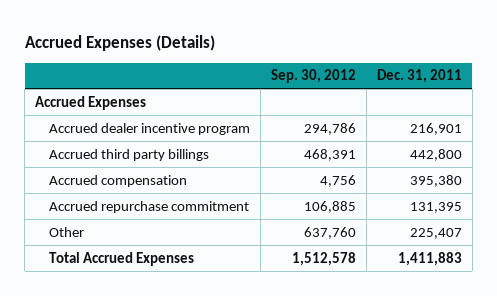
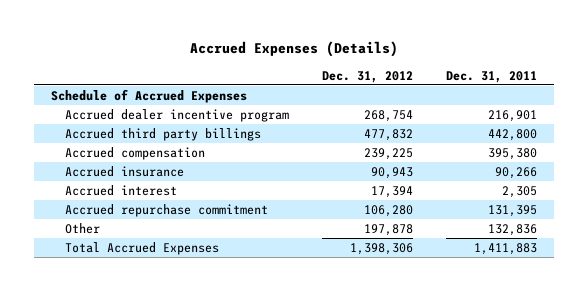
- | Sep. 30, 2012 | Dec. 31, 2011
+ | Dec. 31, 2012 | Dec. 31, 2011
- Accrued Expenses
+ Schedule of Accrued Expenses
+ Accrued insurance | 90,943 | 90,266
+ Accrued interest | 17,394 | 2,305
- Other | 637,760 | 225,407
+ Other | 197,878 | 132,836

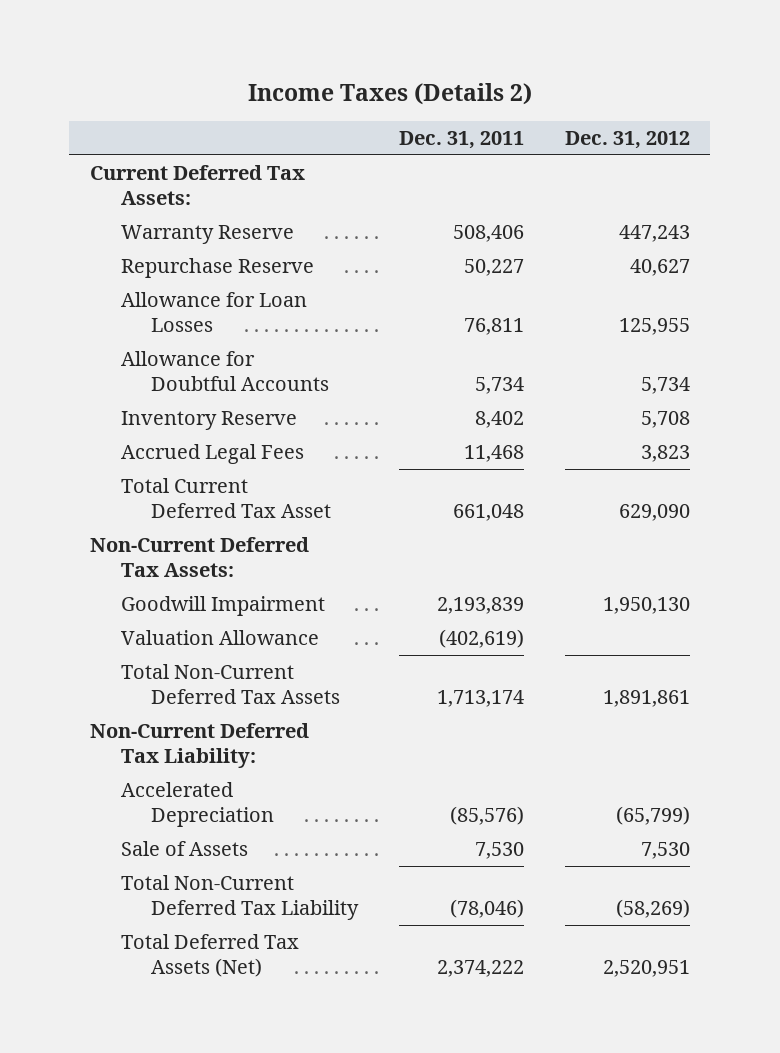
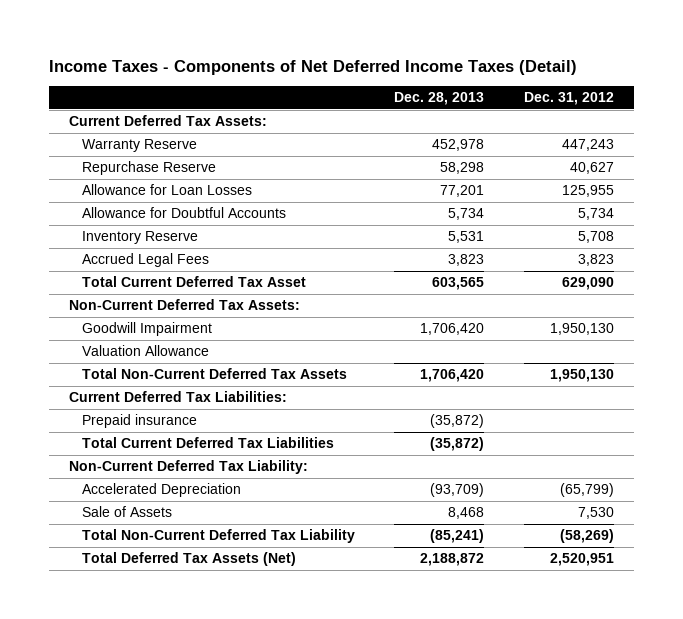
- Income Taxes (Details 2)
+ Income Taxes - Components of Net Deferred Income Taxes (Detail)
- | Dec. 31, 2011 | Dec. 31, 2012
+ | Dec. 28, 2013 | Dec. 31, 2012
- Total Non-Current Deferred Tax Assets | 1,713,174 | 1,891,861
+ Total Non-Current Deferred Tax Assets | 1,706,420 | 1,950,130
+ Current Deferred Tax Liabilities:
+ Prepaid insurance | (35,872) |
+ Total Current Deferred Tax Liabilities | (35,872) |

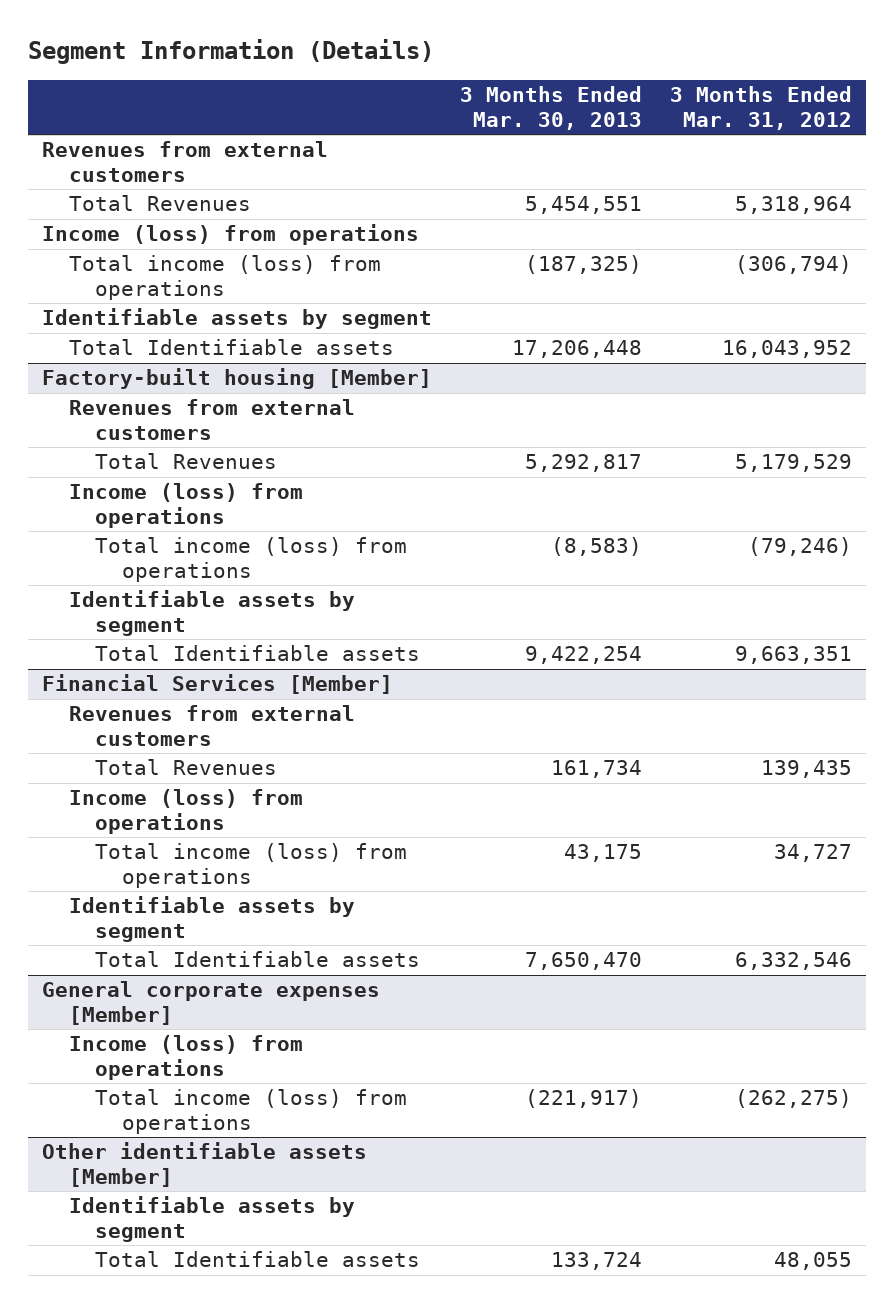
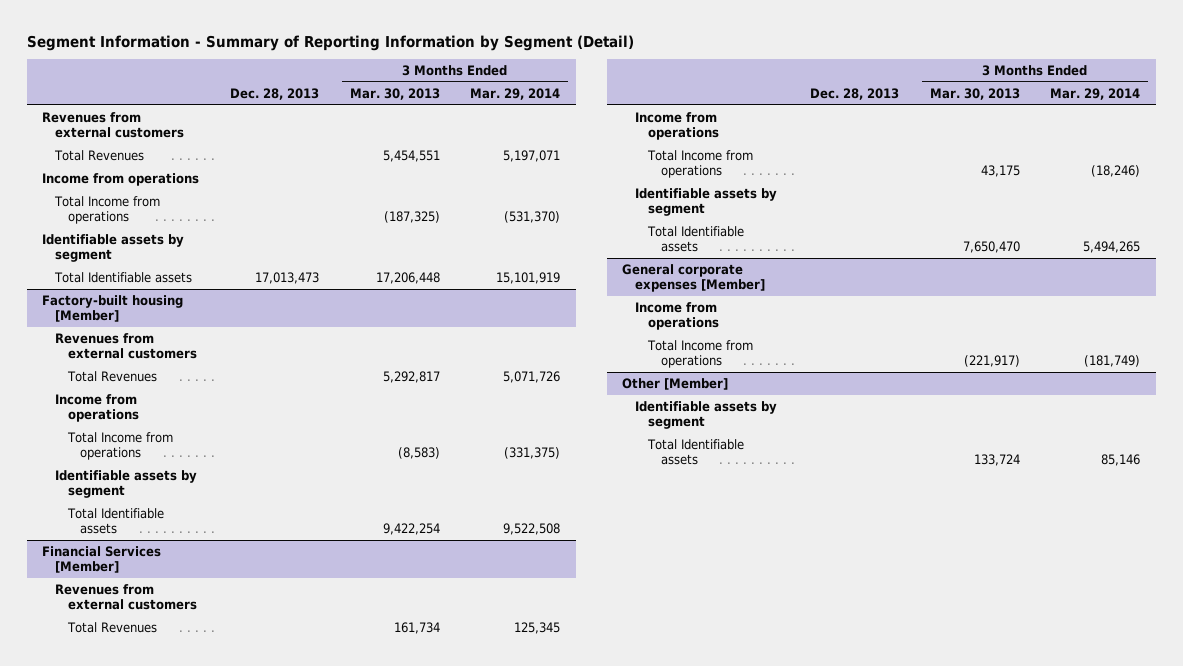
- Segment Information (Details)
+ Segment Information - Summary of Reporting Information by Segment (Detail)
- | 3 Months Ended Mar. 30, 2013 | 3 Months Ended Mar. 31, 2012
+ | Dec. 28, 2013 | 3 Months Ended Mar. 30, 2013 | 3 Months Ended Mar. 29, 2014
- Income (loss) from operations
- Total income (loss) from operations | (187,325) | (306,794)
+ Income from operations
+ Total Income from operations | | (187,325) | (531,370)
@ Factory-built housing [Member]
- Income (loss) from operations
- Total income (loss) from operations | (8,583) | (79,246)
+ Income from operations
+ Total Income from operations | | (8,583) | (331,375)
@ Financial Services [Member]
- Income (loss) from operations
- Total income (loss) from operations | 43,175 | 34,727
+ Income from operations
+ Total Income from operations | | 43,175 | (18,246)
@ General corporate expenses [Member]
- Income (loss) from operations
- Total income (loss) from operations | (221,917) | (262,275)
- Other identifiable assets [Member]
@ General corporate expenses [Member]
+ Income from operations
+ Total Income from operations | | (221,917) | (181,749)
+ Other [Member]

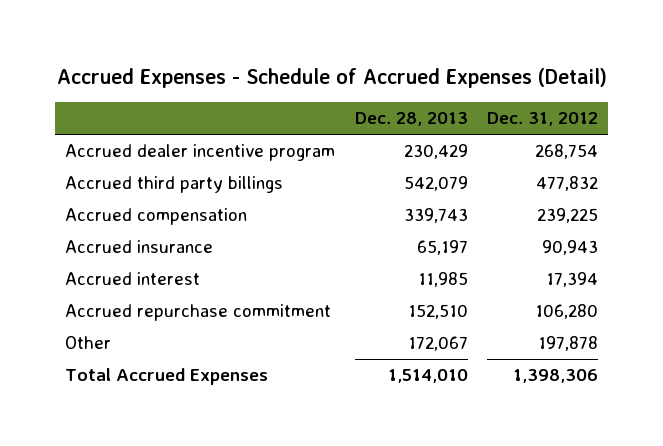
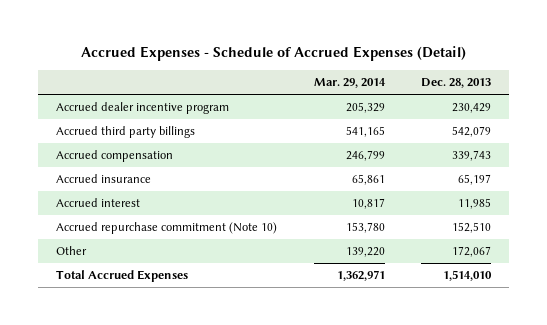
- | Dec. 28, 2013 | Dec. 31, 2012
+ | Mar. 29, 2014 | Dec. 28, 2013
- Accrued repurchase commitment | 152,510 | 106,280
+ Accrued repurchase commitment (Note 10) | 153,780 | 152,510

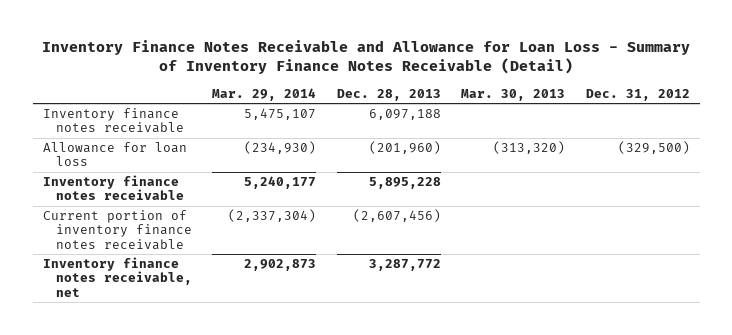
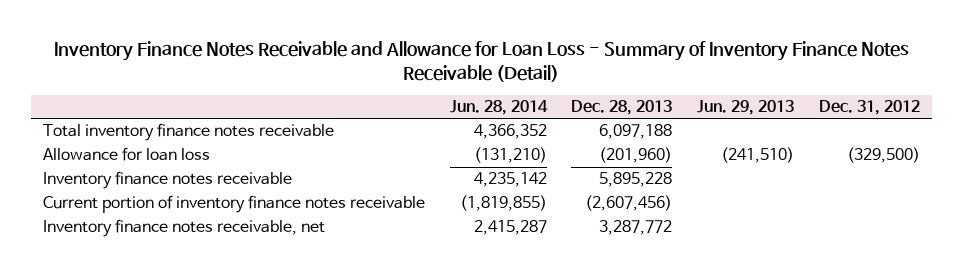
- | Mar. 29, 2014 | Dec. 28, 2013 | Mar. 30, 2013 | Dec. 31, 2012
+ | Jun. 28, 2014 | Dec. 28, 2013 | Jun. 29, 2013 | Dec. 31, 2012
- Inventory finance notes receivable | 5,475,107 | 6,097,188 | |
+ Total inventory finance notes receivable | 4,366,352 | 6,097,188 | |

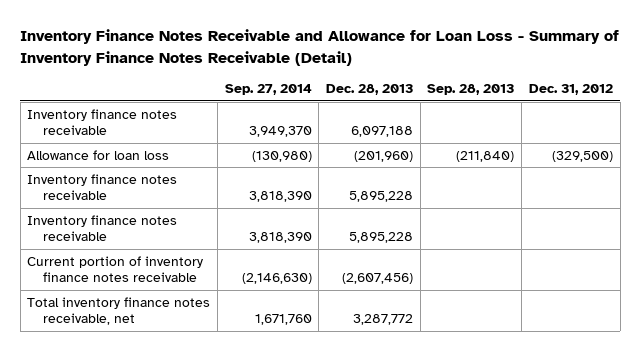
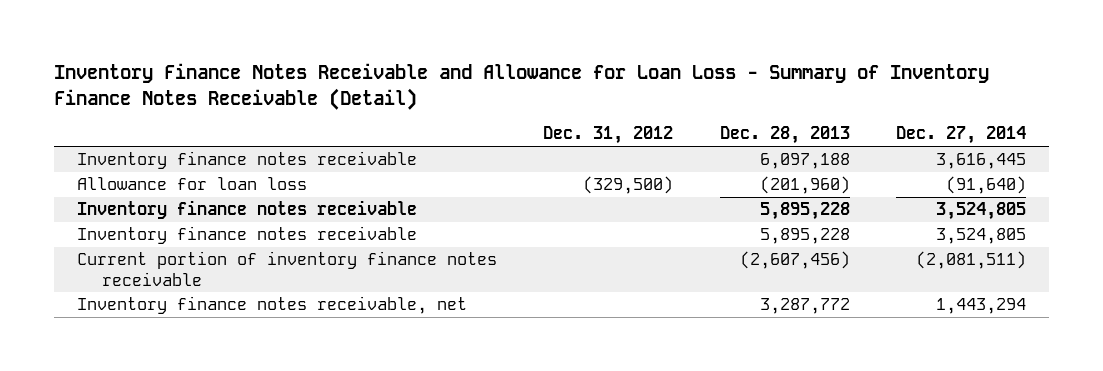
- | Sep. 27, 2014 | Dec. 28, 2013 | Sep. 28, 2013 | Dec. 31, 2012
+ | Dec. 31, 2012 | Dec. 28, 2013 | Dec. 27, 2014
- Total inventory finance notes receivable, net | 1,671,760 | 3,287,772 | |
+ Inventory finance notes receivable, net | | 3,287,772 | 1,443,294

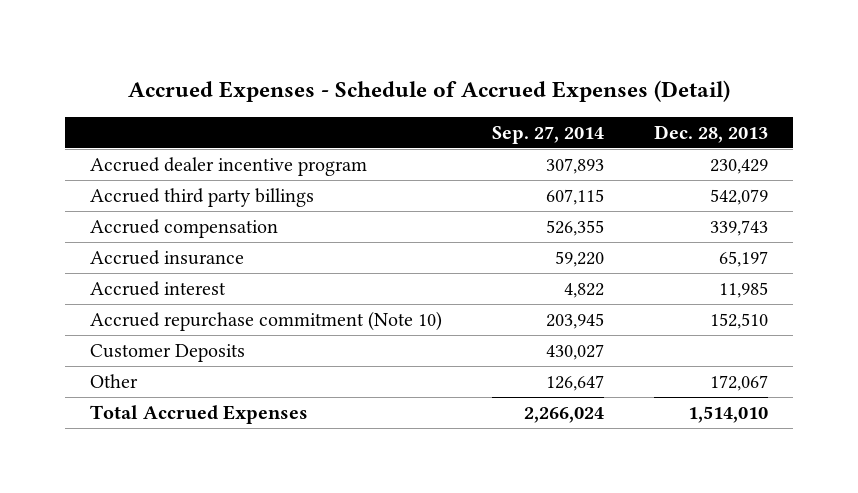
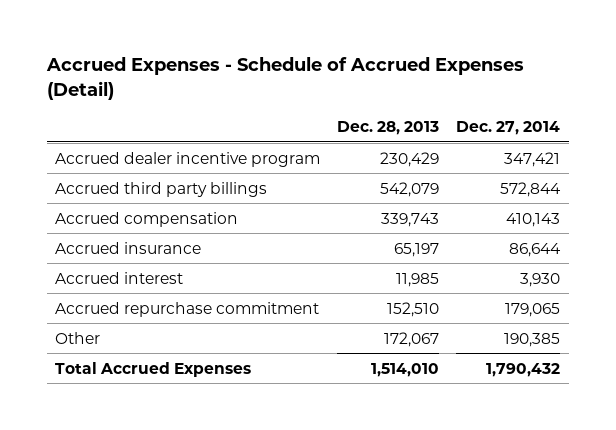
- | Sep. 27, 2014 | Dec. 28, 2013
+ | Dec. 28, 2013 | Dec. 27, 2014
- Accrued repurchase commitment (Note 10) | 203,945 | 152,510
- Customer Deposits | 430,027 |
+ Accrued repurchase commitment | 152,510 | 179,065

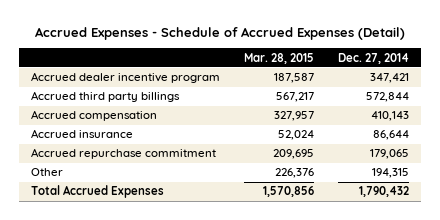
- | Dec. 28, 2013 | Dec. 27, 2014
+ | Mar. 28, 2015 | Dec. 27, 2014
- Accrued interest | 11,985 | 3,930
- Other | 172,067 | 190,385
+ Other | 226,376 | 194,315

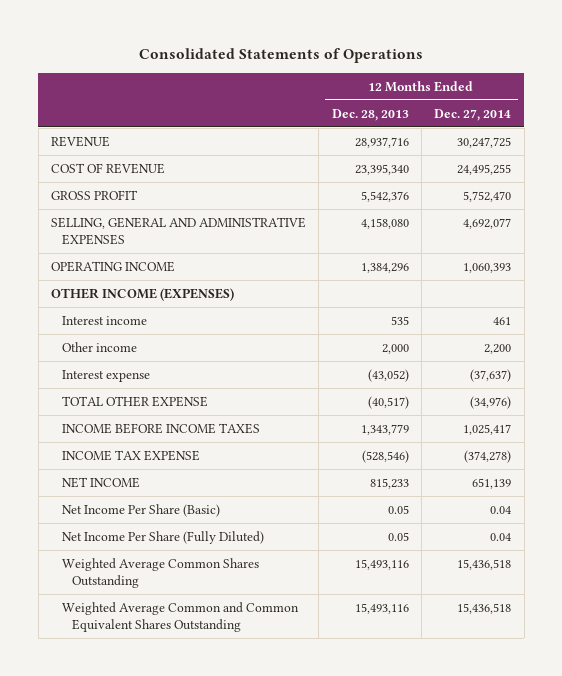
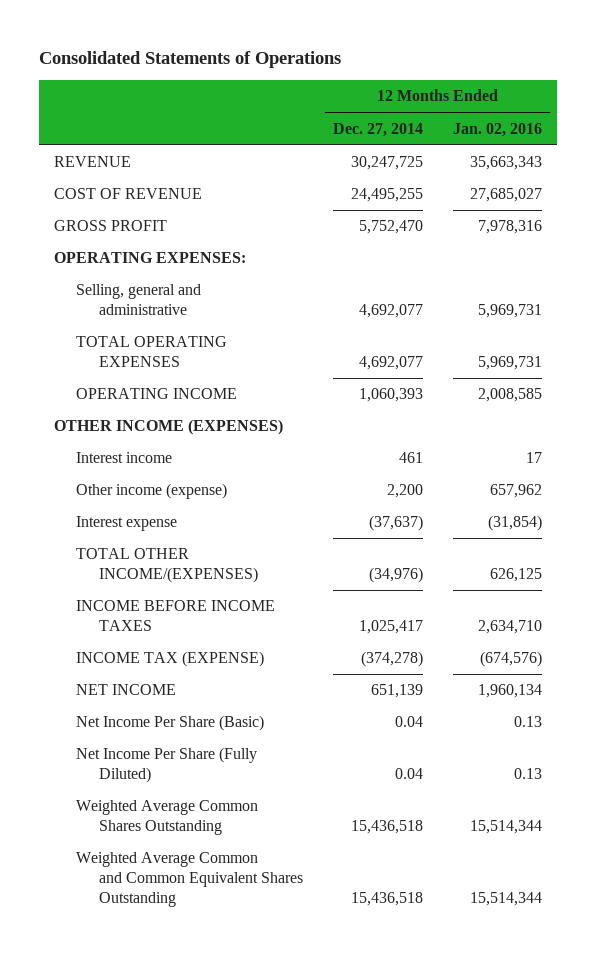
- | 12 Months Ended Dec. 28, 2013 | 12 Months Ended Dec. 27, 2014
+ | 12 Months Ended Dec. 27, 2014 | 12 Months Ended Jan. 02, 2016
- SELLING, GENERAL AND ADMINISTRATIVE EXPENSES | 4,158,080 | 4,692,077
+ OPERATING EXPENSES:
+ Selling, general and administrative | 4,692,077 | 5,969,731
+ TOTAL OPERATING EXPENSES | 4,692,077 | 5,969,731
- Other income | 2,000 | 2,200
+ Other income (expense) | 2,200 | 657,962
- TOTAL OTHER EXPENSE | (40,517) | (34,976)
+ TOTAL OTHER INCOME/(EXPENSES) | (34,976) | 626,125
- INCOME TAX EXPENSE | (528,546) | (374,278)
+ INCOME TAX (EXPENSE) | (374,278) | (674,576)

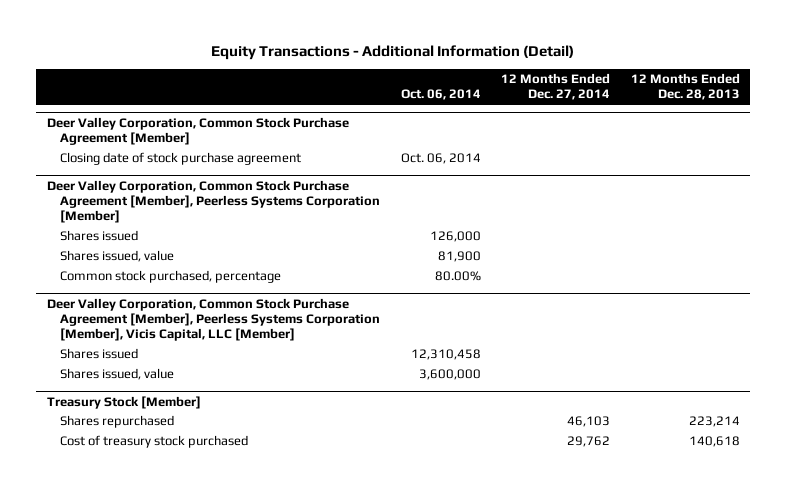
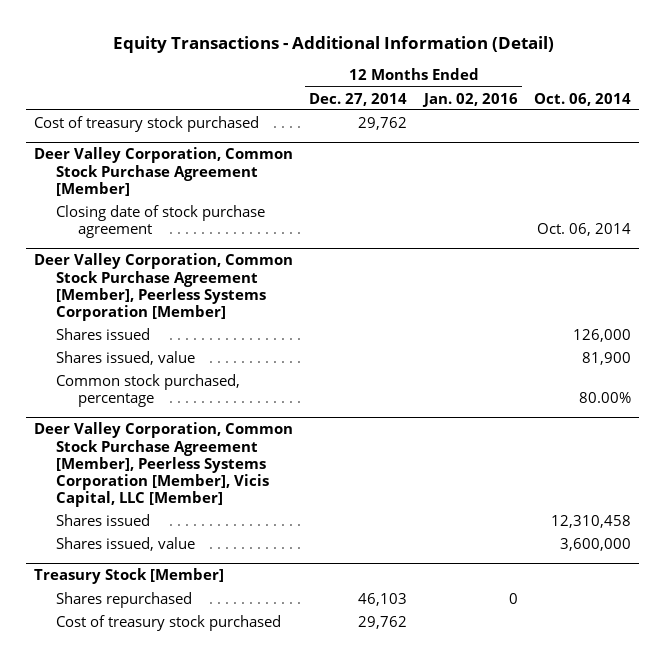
- | Oct. 06, 2014 | 12 Months Ended Dec. 27, 2014 | 12 Months Ended Dec. 28, 2013
+ | 12 Months Ended Dec. 27, 2014 | 12 Months Ended Jan. 02, 2016 | Oct. 06, 2014
+ Cost of treasury stock purchased | 29,762 | |

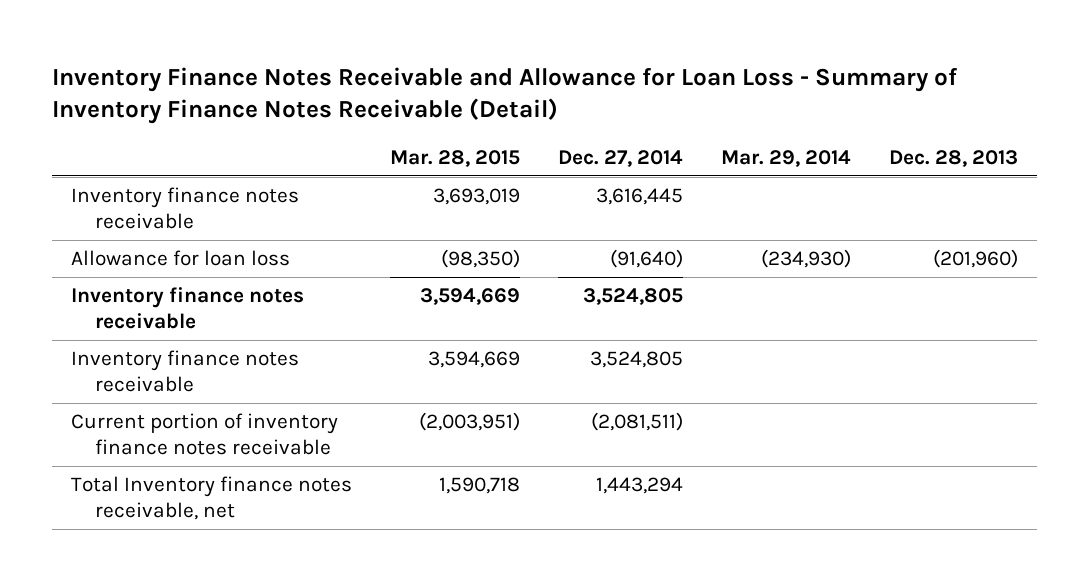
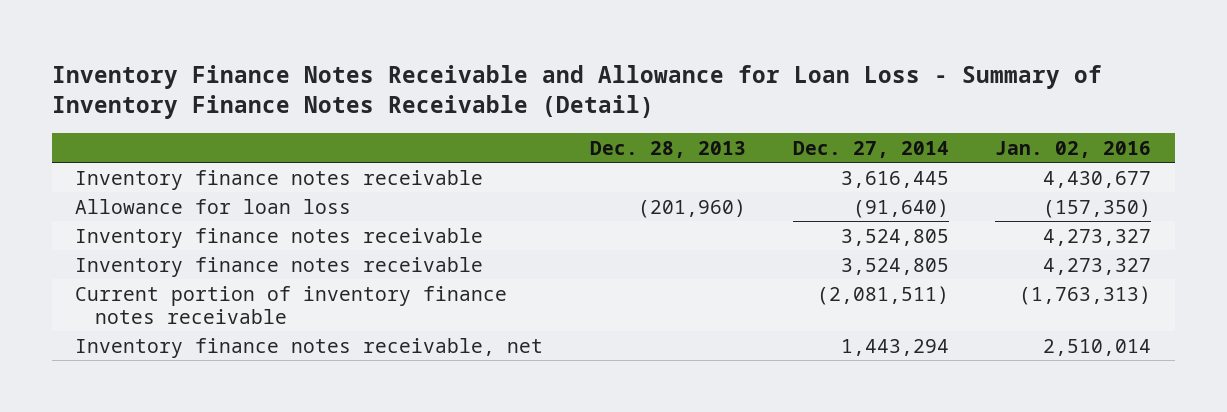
- | Mar. 28, 2015 | Dec. 27, 2014 | Mar. 29, 2014 | Dec. 28, 2013
+ | Dec. 28, 2013 | Dec. 27, 2014 | Jan. 02, 2016
- Total Inventory finance notes receivable, net | 1,590,718 | 1,443,294 | |
+ Inventory finance notes receivable, net | | 1,443,294 | 2,510,014

